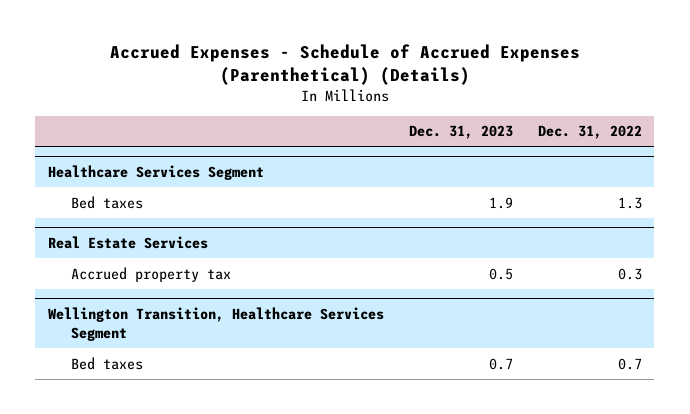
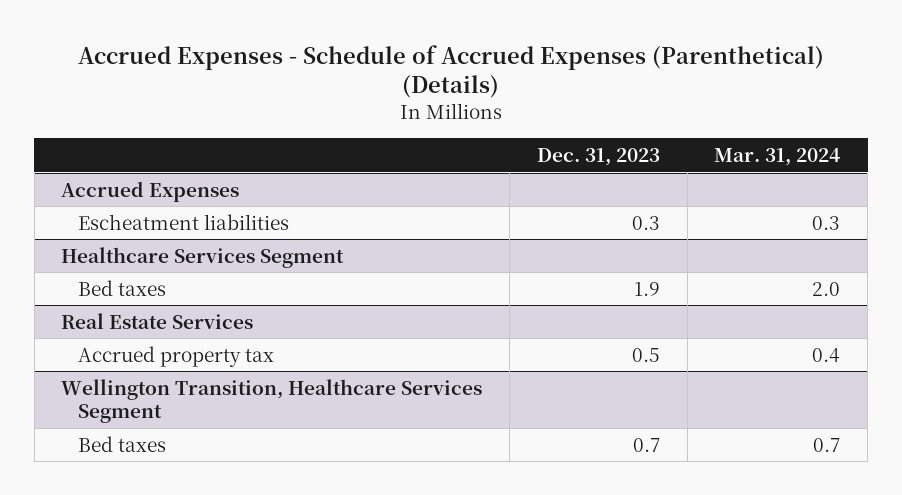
- | Dec. 31, 2023 | Dec. 31, 2022
+ | Dec. 31, 2023 | Mar. 31, 2024
+ Accrued Expenses
+ Escheatment liabilities | 0.3 | 0.3

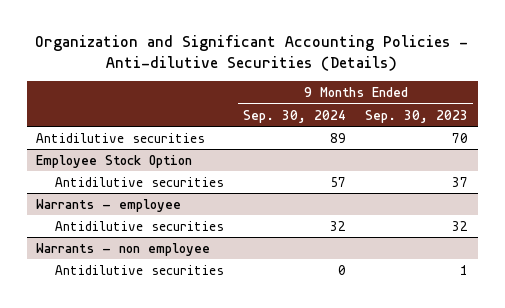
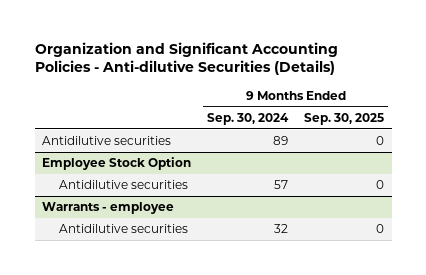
- | 9 Months Ended Sep. 30, 2024 | 9 Months Ended Sep. 30, 2023
+ | 9 Months Ended Sep. 30, 2024 | 9 Months Ended Sep. 30, 2025
- Warrants - non employee
- Antidilutive securities | 0 | 1

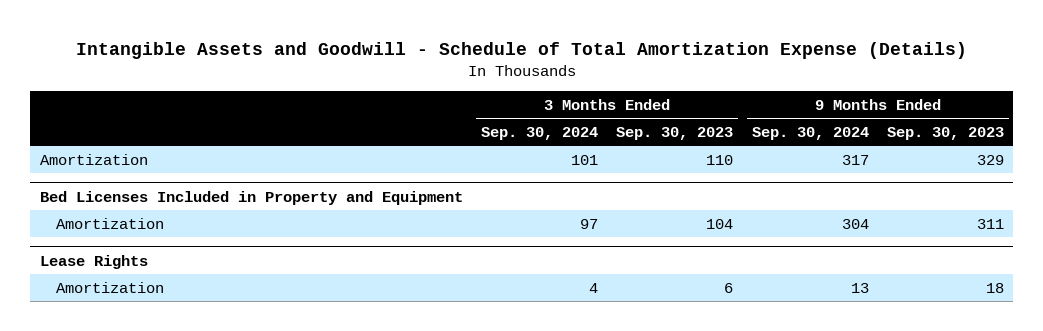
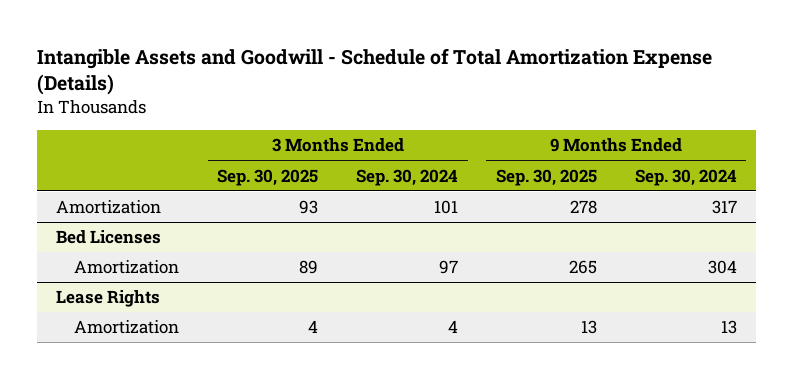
- | 3 Months Ended Sep. 30, 2024 | 3 Months Ended Sep. 30, 2023 | 9 Months Ended Sep. 30, 2024 | 9 Months Ended Sep. 30, 2023
+ | 3 Months Ended Sep. 30, 2025 | 3 Months Ended Sep. 30, 2024 | 9 Months Ended Sep. 30, 2025 | 9 Months Ended Sep. 30, 2024
- Bed Licenses Included in Property and Equipment
+ Bed Licenses

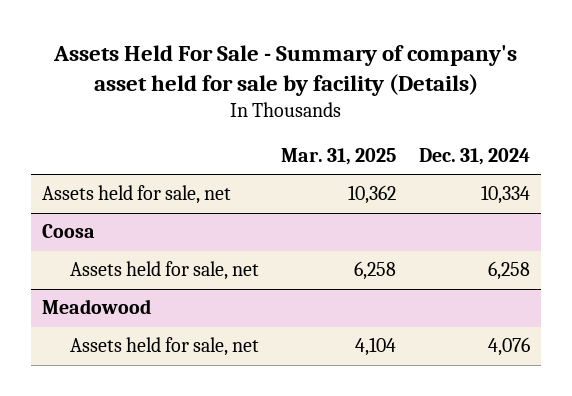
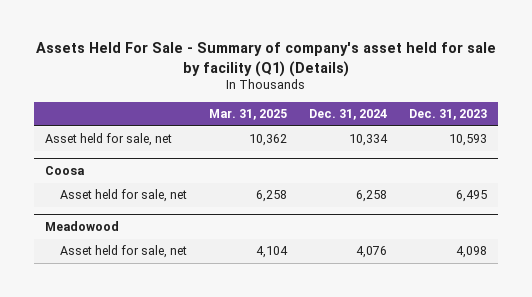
- Assets Held For Sale - Summary of company's asset held for sale by facility (Details)
+ Assets Held For Sale - Summary of company's asset held for sale by facility (Q1) (Details)
- | Mar. 31, 2025 | Dec. 31, 2024
+ | Mar. 31, 2025 | Dec. 31, 2024 | Dec. 31, 2023
- Assets held for sale, net | 10,362 | 10,334
+ Asset held for sale, net | 10,362 | 10,334 | 10,593
@ Coosa
- Assets held for sale, net | 6,258 | 6,258
+ Asset held for sale, net | 6,258 | 6,258 | 6,495
@ Meadowood
- Assets held for sale, net | 4,104 | 4,076
+ Asset held for sale, net | 4,104 | 4,076 | 4,098

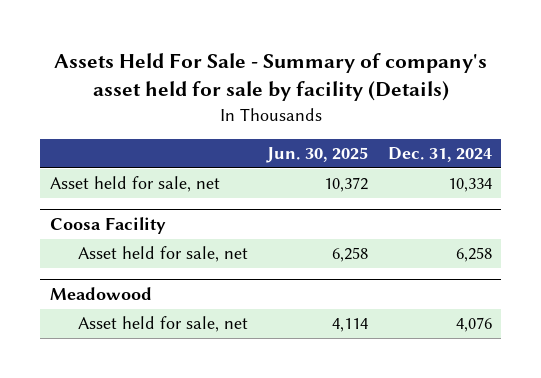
- Assets Held For Sale - Summary of company's asset held for sale by facility (Q1) (Details)
+ Assets Held For Sale - Summary of company's asset held for sale by facility (Details)
- | Mar. 31, 2025 | Dec. 31, 2024 | Dec. 31, 2023
+ | Jun. 30, 2025 | Dec. 31, 2024
- Coosa
+ Coosa Facility

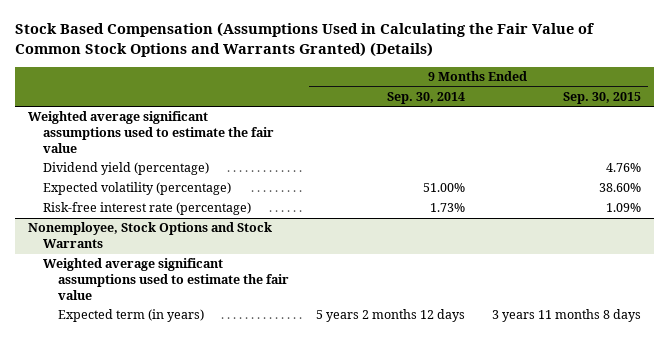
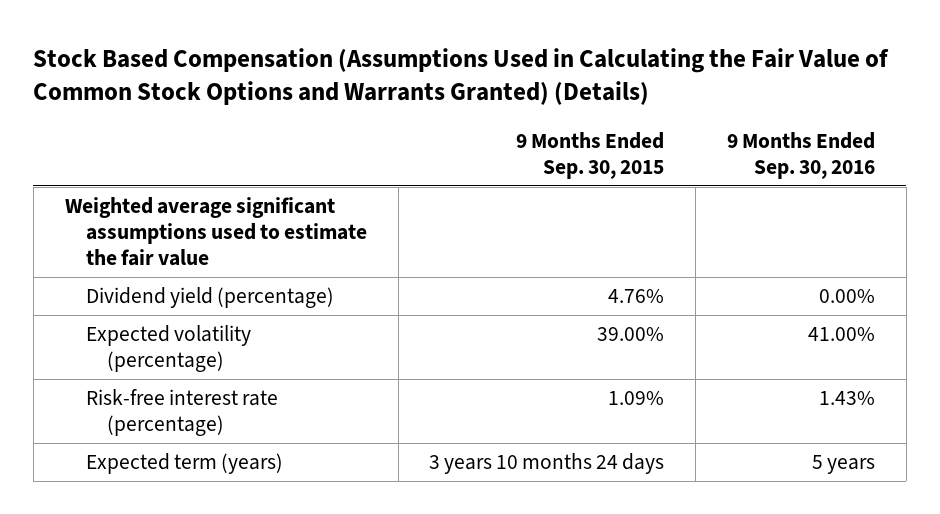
- | 9 Months Ended Sep. 30, 2014 | 9 Months Ended Sep. 30, 2015
+ | 9 Months Ended Sep. 30, 2015 | 9 Months Ended Sep. 30, 2016
- Expected volatility (percentage) | 51.00% | 38.60%
+ Expected volatility (percentage) | 39.00% | 41.00%
- Nonemployee, Stock Options and Stock Warrants
- Weighted average significant assumptions used to estimate the fair value
- Expected term (in years) | 5 years 2 months 12 days | 3 years 11 months 8 days
+ Expected term (years) | 3 years 10 months 24 days | 5 years

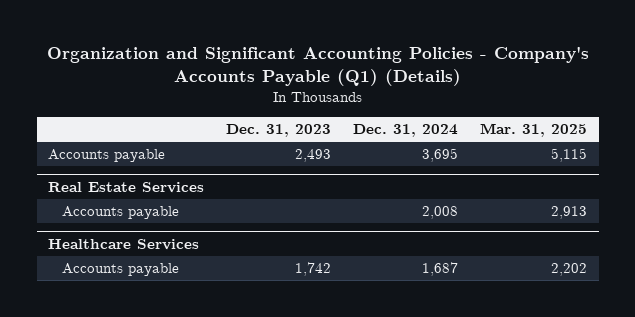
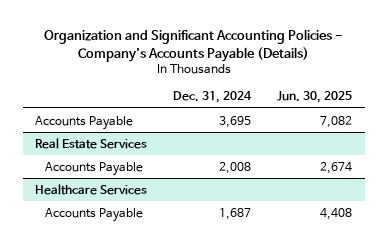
- Organization and Significant Accounting Policies - Company's Accounts Payable (Q1) (Details)
+ Organization and Significant Accounting Policies - Company's Accounts Payable (Details)
- | Dec. 31, 2023 | Dec. 31, 2024 | Mar. 31, 2025
+ | Dec. 31, 2024 | Jun. 30, 2025
- Accounts payable | 2,493 | 3,695 | 5,115
+ Accounts Payable | 3,695 | 7,082
@ Real Estate Services
- Accounts payable | | 2,008 | 2,913
+ Accounts Payable | 2,008 | 2,674
@ Healthcare Services
- Accounts payable | 1,742 | 1,687 | 2,202
+ Accounts Payable | 1,687 | 4,408

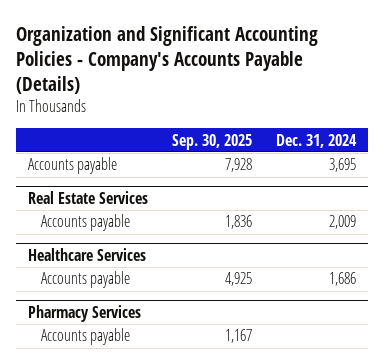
- | Dec. 31, 2024 | Jun. 30, 2025
+ | Sep. 30, 2025 | Dec. 31, 2024
- Accounts Payable | 3,695 | 7,082
+ Accounts payable | 7,928 | 3,695
@ Real Estate Services
- Accounts Payable | 2,008 | 2,674
+ Accounts payable | 1,836 | 2,009
@ Healthcare Services
- Accounts Payable | 1,687 | 4,408
+ Accounts payable | 4,925 | 1,686
+ Pharmacy Services
+ Accounts payable | 1,167 |

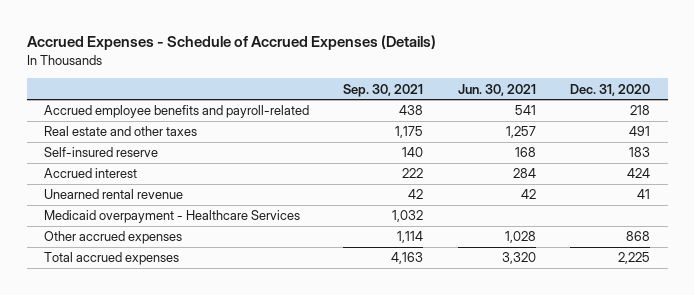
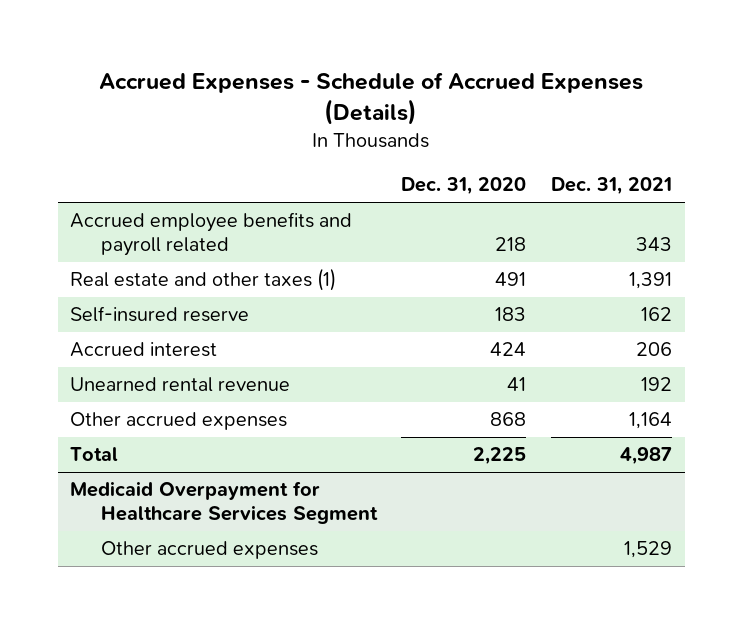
- | Sep. 30, 2021 | Jun. 30, 2021 | Dec. 31, 2020
+ | Dec. 31, 2020 | Dec. 31, 2021
- Accrued employee benefits and payroll-related | 438 | 541 | 218
- Real estate and other taxes | 1,175 | 1,257 | 491
+ Accrued employee benefits and payroll related | 218 | 343
+ Real estate and other taxes (1) | 491 | 1,391
- Medicaid overpayment - Healthcare Services | 1,032 | |
- Total accrued expenses | 4,163 | 3,320 | 2,225
+ Total | 2,225 | 4,987
+ Medicaid Overpayment for Healthcare Services Segment
+ Other accrued expenses | | 1,529

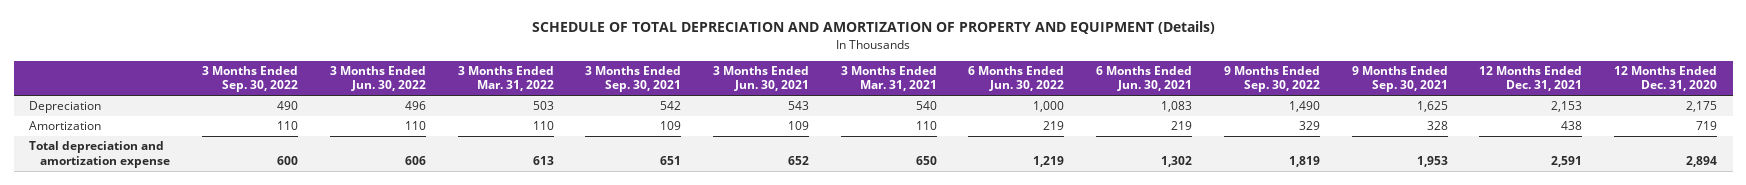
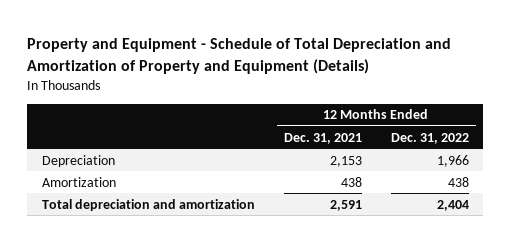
- SCHEDULE OF TOTAL DEPRECIATION AND AMORTIZATION OF PROPERTY AND EQUIPMENT (Details)
+ Property and Equipment - Schedule of Total Depreciation and Amortization of Property and Equipment (Details)
- | 3 Months Ended Sep. 30, 2022 | 3 Months Ended Jun. 30, 2022 | 3 Months Ended Mar. 31, 2022 | 3 Months Ended Sep. 30, 2021 | 3 Months Ended Jun. 30, 2021 | 3 Months Ended Mar. 31, 2021 | 6 Months Ended Jun. 30, 2022 | 6 Months Ended Jun. 30, 2021 | 9 Months Ended Sep. 30, 2022 | 9 Months Ended Sep. 30, 2021 | 12 Months Ended Dec. 31, 2021 | 12 Months Ended Dec. 31, 2020
+ | 12 Months Ended Dec. 31, 2021 | 12 Months Ended Dec. 31, 2022
- Total depreciation and amortization expense | 600 | 606 | 613 | 651 | 652 | 650 | 1,219 | 1,302 | 1,819 | 1,953 | 2,591 | 2,894
+ Total depreciation and amortization | 2,591 | 2,404

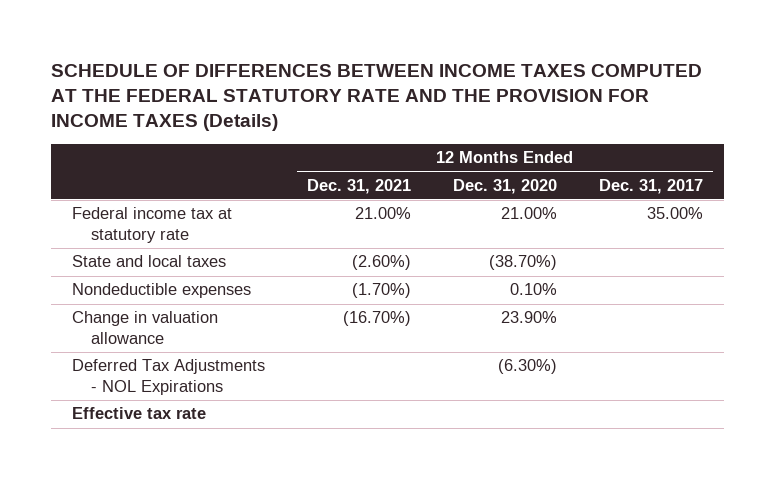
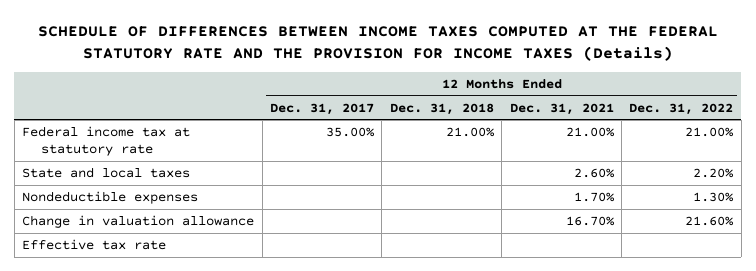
- | 12 Months Ended Dec. 31, 2021 | 12 Months Ended Dec. 31, 2020 | 12 Months Ended Dec. 31, 2017
+ | 12 Months Ended Dec. 31, 2017 | 12 Months Ended Dec. 31, 2018 | 12 Months Ended Dec. 31, 2021 | 12 Months Ended Dec. 31, 2022
- State and local taxes | (2.60%) | (38.70%) |
- Nondeductible expenses | (1.70%) | 0.10% |
- Change in valuation allowance | (16.70%) | 23.90% |
- Deferred Tax Adjustments - NOL Expirations | | (6.30%) |
+ State and local taxes | | | 2.60% | 2.20%
+ Nondeductible expenses | | | 1.70% | 1.30%
+ Change in valuation allowance | | | 16.70% | 21.60%

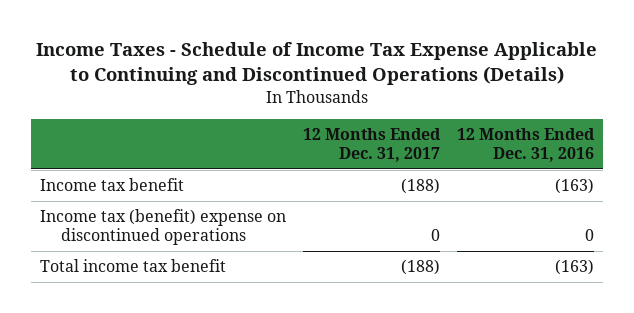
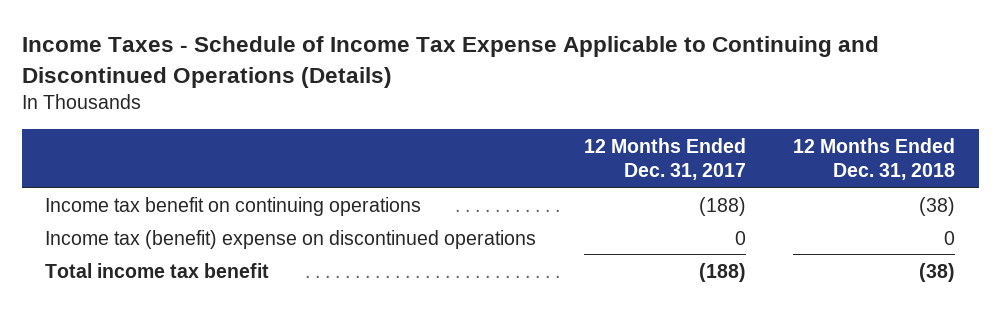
- | 12 Months Ended Dec. 31, 2017 | 12 Months Ended Dec. 31, 2016
+ | 12 Months Ended Dec. 31, 2017 | 12 Months Ended Dec. 31, 2018
- Income tax benefit | (188) | (163)
+ Income tax benefit on continuing operations | (188) | (38)

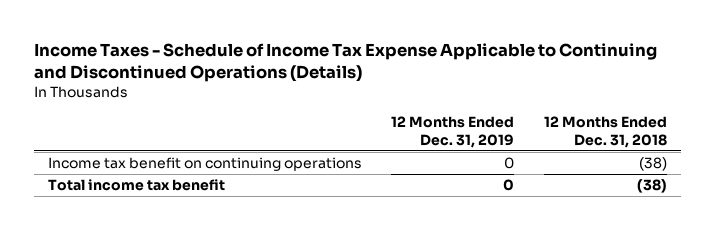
- | 12 Months Ended Dec. 31, 2017 | 12 Months Ended Dec. 31, 2018
+ | 12 Months Ended Dec. 31, 2019 | 12 Months Ended Dec. 31, 2018
- Income tax (benefit) expense on discontinued operations | 0 | 0

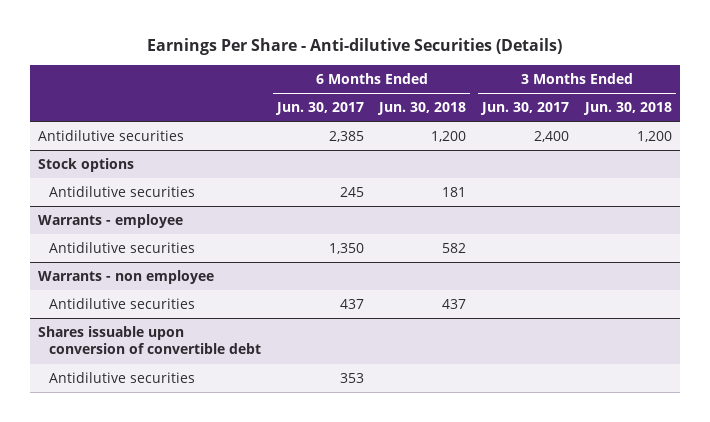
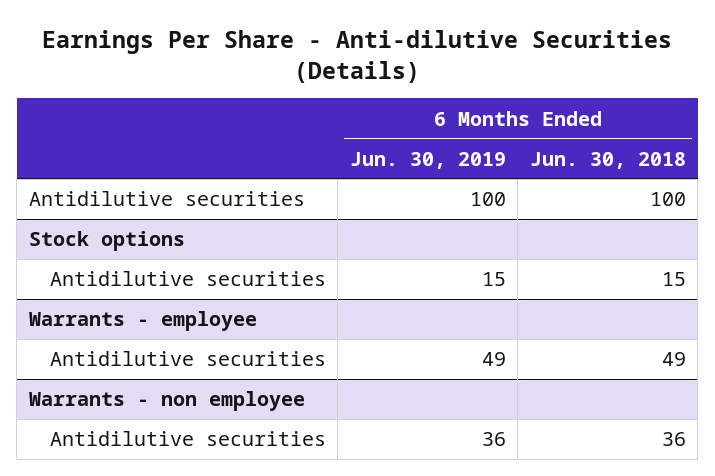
- | 6 Months Ended Jun. 30, 2017 | 6 Months Ended Jun. 30, 2018 | 3 Months Ended Jun. 30, 2017 | 3 Months Ended Jun. 30, 2018
+ | 6 Months Ended Jun. 30, 2019 | 6 Months Ended Jun. 30, 2018
- Antidilutive securities | 2,385 | 1,200 | 2,400 | 1,200
+ Antidilutive securities | 100 | 100
@ Stock options
- Antidilutive securities | 245 | 181 | |
+ Antidilutive securities | 15 | 15
@ Warrants - employee
- Antidilutive securities | 1,350 | 582 | |
+ Antidilutive securities | 49 | 49
@ Warrants - non employee
- Antidilutive securities | 437 | 437 | |
- Shares issuable upon conversion of convertible debt
- Antidilutive securities | 353 | | |
@ Warrants - non employee
+ Antidilutive securities | 36 | 36

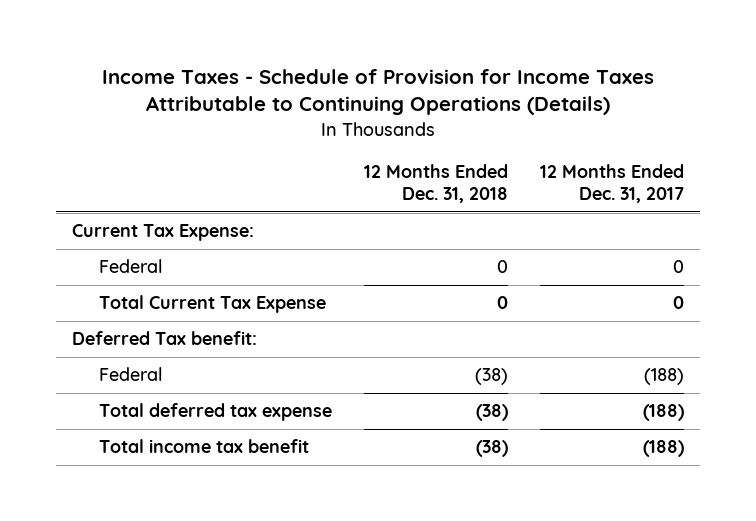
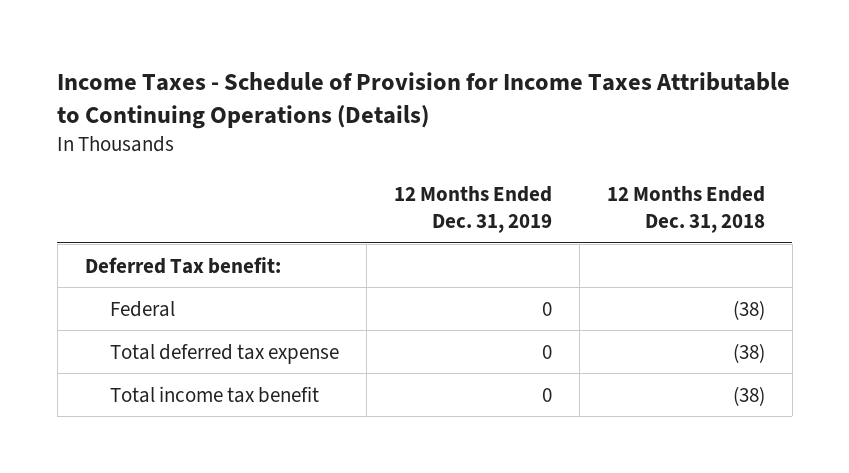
- | 12 Months Ended Dec. 31, 2018 | 12 Months Ended Dec. 31, 2017
+ | 12 Months Ended Dec. 31, 2019 | 12 Months Ended Dec. 31, 2018
- Current Tax Expense:
- Federal | 0 | 0
- Total Current Tax Expense | 0 | 0

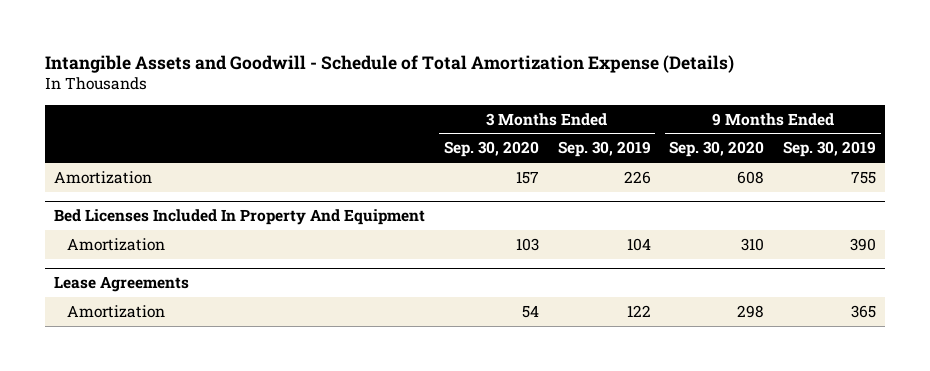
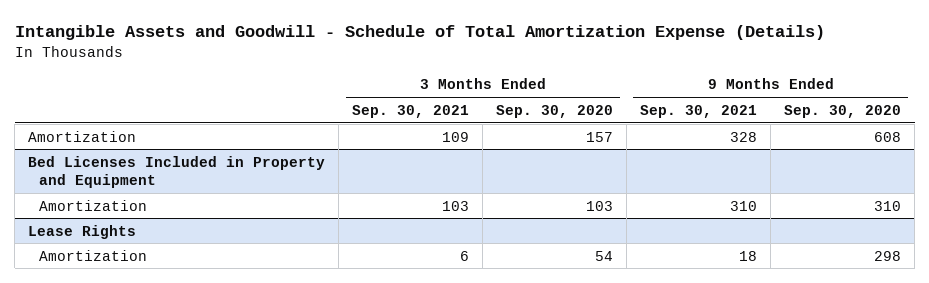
- | 3 Months Ended Sep. 30, 2020 | 3 Months Ended Sep. 30, 2019 | 9 Months Ended Sep. 30, 2020 | 9 Months Ended Sep. 30, 2019
+ | 3 Months Ended Sep. 30, 2021 | 3 Months Ended Sep. 30, 2020 | 9 Months Ended Sep. 30, 2021 | 9 Months Ended Sep. 30, 2020
- Bed Licenses Included In Property And Equipment
+ Bed Licenses Included in Property and Equipment
- Lease Agreements
+ Lease Rights

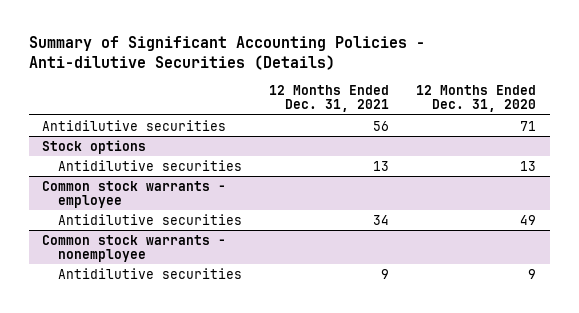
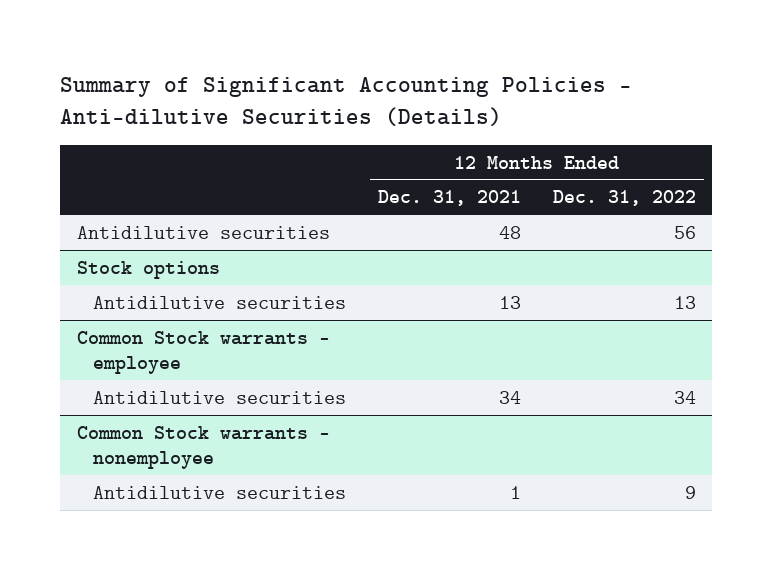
- | 12 Months Ended Dec. 31, 2021 | 12 Months Ended Dec. 31, 2020
+ | 12 Months Ended Dec. 31, 2021 | 12 Months Ended Dec. 31, 2022
- Antidilutive securities | 56 | 71
+ Antidilutive securities | 48 | 56
- Common stock warrants - employee
+ Common Stock warrants - employee
- Common stock warrants - nonemployee
- Antidilutive securities | 9 | 9
+ Common Stock warrants - nonemployee
+ Antidilutive securities | 1 | 9

